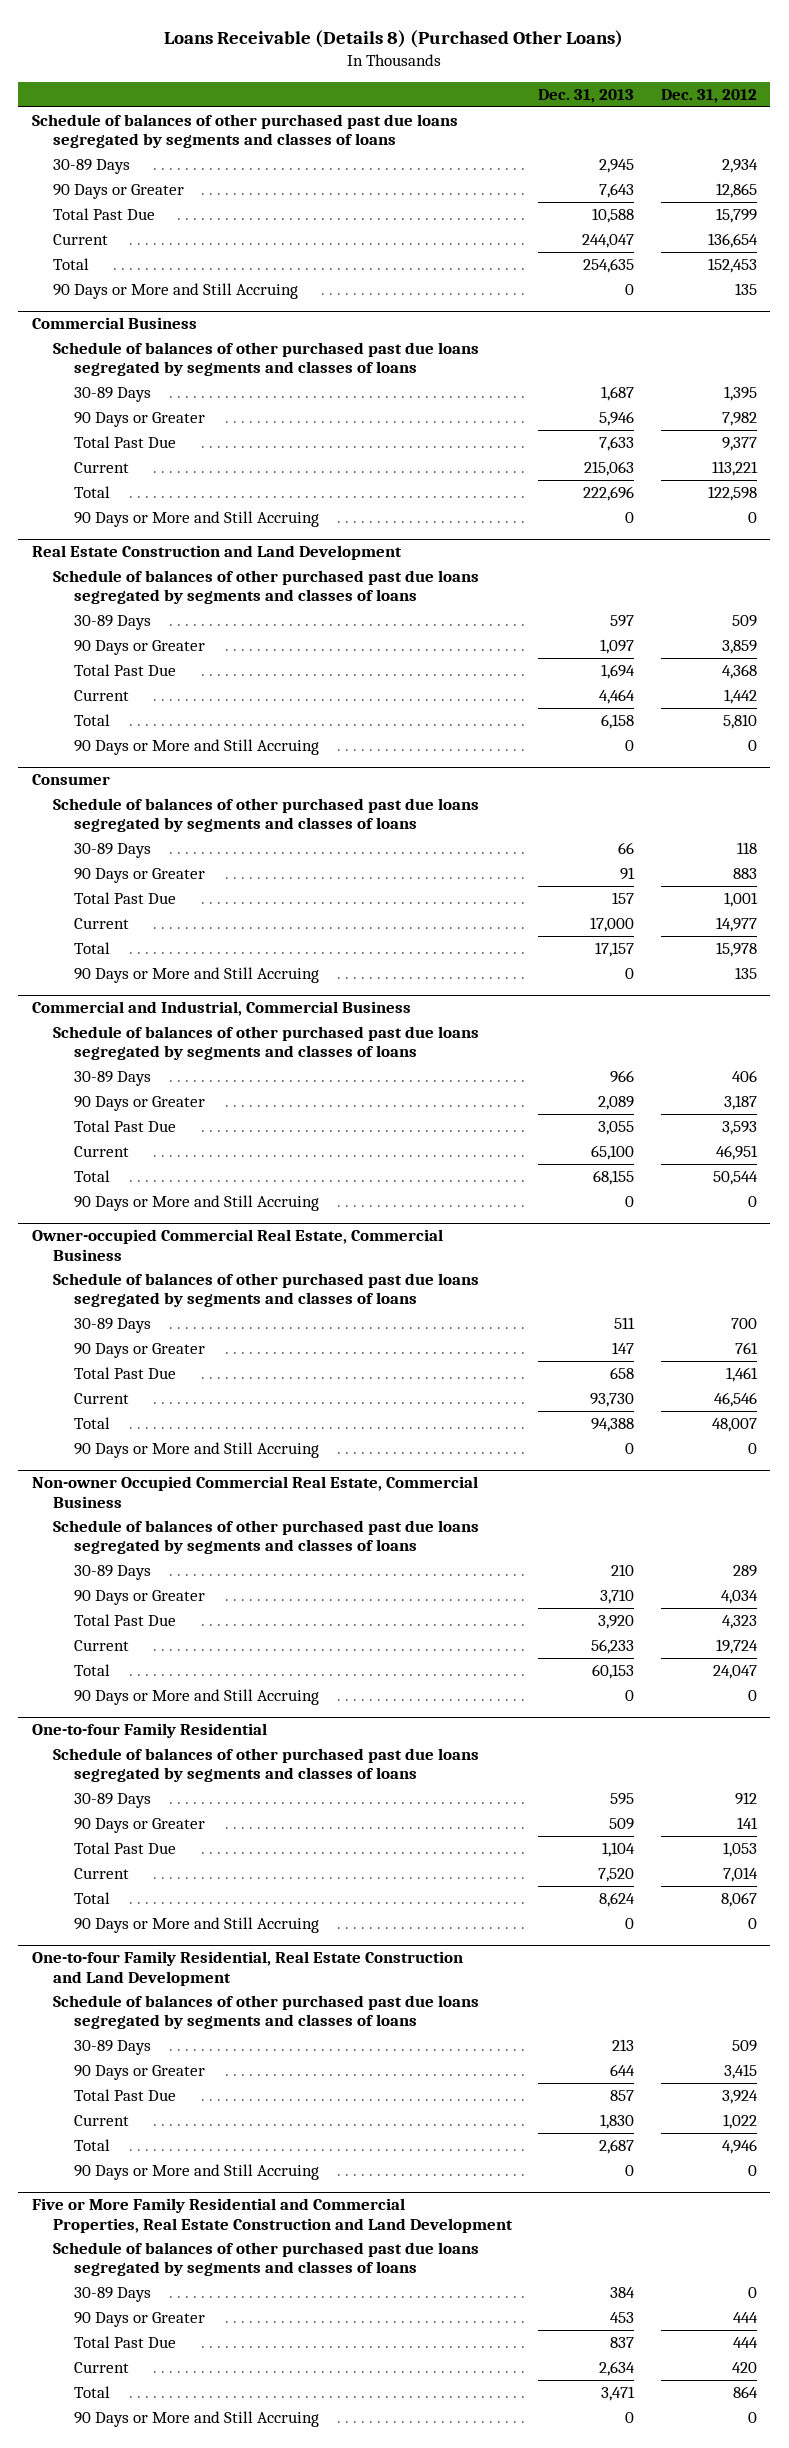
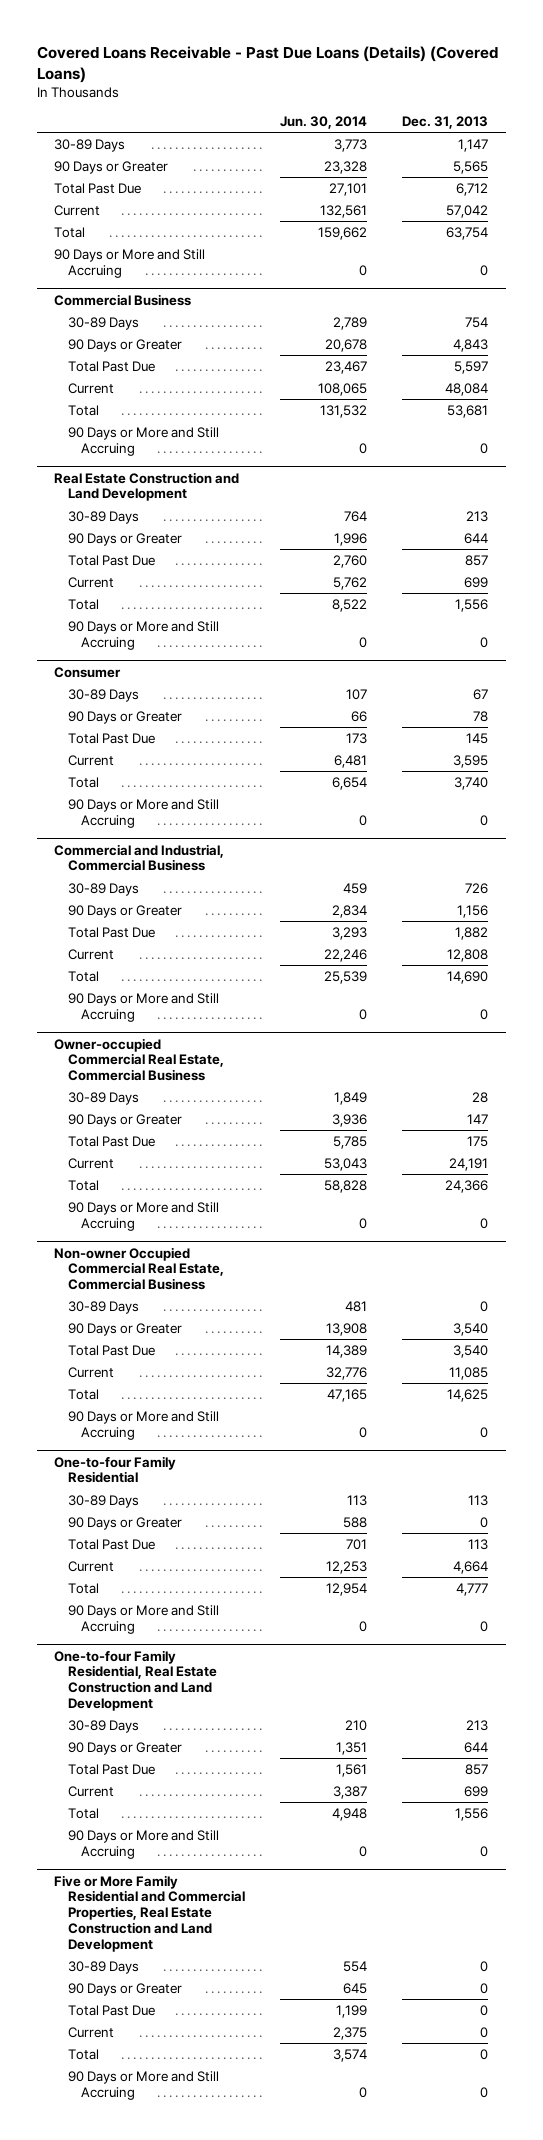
- Loans Receivable (Details 8) (Purchased Other Loans)
+ Covered Loans Receivable - Past Due Loans (Details) (Covered Loans)
- | Dec. 31, 2013 | Dec. 31, 2012
+ | Jun. 30, 2014 | Dec. 31, 2013
- Schedule of balances of other purchased past due loans segregated by segments and classes of loans
- 30-89 Days | 2,945 | 2,934
- 90 Days or Greater | 7,643 | 12,865
- Total Past Due | 10,588 | 15,799
- Current | 244,047 | 136,654
- Total | 254,635 | 152,453
+ 30-89 Days | 3,773 | 1,147
+ 90 Days or Greater | 23,328 | 5,565
+ Total Past Due | 27,101 | 6,712
+ Current | 132,561 | 57,042
+ Total | 159,662 | 63,754
@ Commercial Business
- Schedule of balances of other purchased past due loans segregated by segments and classes of loans
- 30-89 Days | 1,687 | 1,395
- 90 Days or Greater | 5,946 | 7,982
- Total Past Due | 7,633 | 9,377
- Current | 215,063 | 113,221
- Total | 222,696 | 122,598
+ 30-89 Days | 2,789 | 754
+ 90 Days or Greater | 20,678 | 4,843
+ Total Past Due | 23,467 | 5,597
+ Current | 108,065 | 48,084
+ Total | 131,532 | 53,681
@ Real Estate Construction and Land Development
- Schedule of balances of other purchased past due loans segregated by segments and classes of loans
- 30-89 Days | 597 | 509
- 90 Days or Greater | 1,097 | 3,859
- Total Past Due | 1,694 | 4,368
- Current | 4,464 | 1,442
- Total | 6,158 | 5,810
+ 30-89 Days | 764 | 213
+ 90 Days or Greater | 1,996 | 644
+ Total Past Due | 2,760 | 857
+ Current | 5,762 | 699
+ Total | 8,522 | 1,556
@ Consumer
- Schedule of balances of other purchased past due loans segregated by segments and classes of loans
- 30-89 Days | 66 | 118
- 90 Days or Greater | 91 | 883
- Total Past Due | 157 | 1,001
- Current | 17,000 | 14,977
- Total | 17,157 | 15,978
+ 30-89 Days | 107 | 67
+ 90 Days or Greater | 66 | 78
+ Total Past Due | 173 | 145
+ Current | 6,481 | 3,595
+ Total | 6,654 | 3,740
@ Commercial and Industrial, Commercial Business
- Schedule of balances of other purchased past due loans segregated by segments and classes of loans
- 30-89 Days | 966 | 406
- 90 Days or Greater | 2,089 | 3,187
- Total Past Due | 3,055 | 3,593
- Current | 65,100 | 46,951
- Total | 68,155 | 50,544
+ 30-89 Days | 459 | 726
+ 90 Days or Greater | 2,834 | 1,156
+ Total Past Due | 3,293 | 1,882
+ Current | 22,246 | 12,808
+ Total | 25,539 | 14,690
@ Owner-occupied Commercial Real Estate, Commercial Business
- Schedule of balances of other purchased past due loans segregated by segments and classes of loans
- 30-89 Days | 511 | 700
+ 30-89 Days | 1,849 | 28
- Total Past Due | 658 | 1,461
- Current | 93,730 | 46,546
- Total | 94,388 | 48,007
+ Total Past Due | 5,785 | 175
+ Current | 53,043 | 24,191
+ Total | 58,828 | 24,366
@ Non-owner Occupied Commercial Real Estate, Commercial Business
- Schedule of balances of other purchased past due loans segregated by segments and classes of loans
- 30-89 Days | 210 | 289
- 90 Days or Greater | 3,710 | 4,034
- Total Past Due | 3,920 | 4,323
- Current | 56,233 | 19,724
- Total | 60,153 | 24,047
+ 30-89 Days | 481 | 0
+ 90 Days or Greater | 13,908 | 3,540
+ Total Past Due | 14,389 | 3,540
+ Current | 32,776 | 11,085
+ Total | 47,165 | 14,625
@ One-to-four Family Residential
- Schedule of balances of other purchased past due loans segregated by segments and classes of loans
- 30-89 Days | 595 | 912
- 90 Days or Greater | 509 | 141
- Total Past Due | 1,104 | 1,053
- Current | 7,520 | 7,014
- Total | 8,624 | 8,067
+ 30-89 Days | 113 | 113
+ 90 Days or Greater | 588 | 0
+ Total Past Due | 701 | 113
+ Current | 12,253 | 4,664
+ Total | 12,954 | 4,777
@ One-to-four Family Residential, Real Estate Construction and Land Development
- Schedule of balances of other purchased past due loans segregated by segments and classes of loans
- Current | 1,830 | 1,022
- Total | 2,687 | 4,946
+ Current | 3,387 | 699
+ Total | 4,948 | 1,556
@ Five or More Family Residential and Commercial Properties, Real Estate Construction and Land Development
- Schedule of balances of other purchased past due loans segregated by segments and classes of loans
- 30-89 Days | 384 | 0
- 90 Days or Greater | 453 | 444
- Total Past Due | 837 | 444
- Current | 2,634 | 420
- Total | 3,471 | 864
+ 30-89 Days | 554 | 0
+ 90 Days or Greater | 645 | 0
+ Total Past Due | 1,199 | 0
+ Current | 2,375 | 0
+ Total | 3,574 | 0

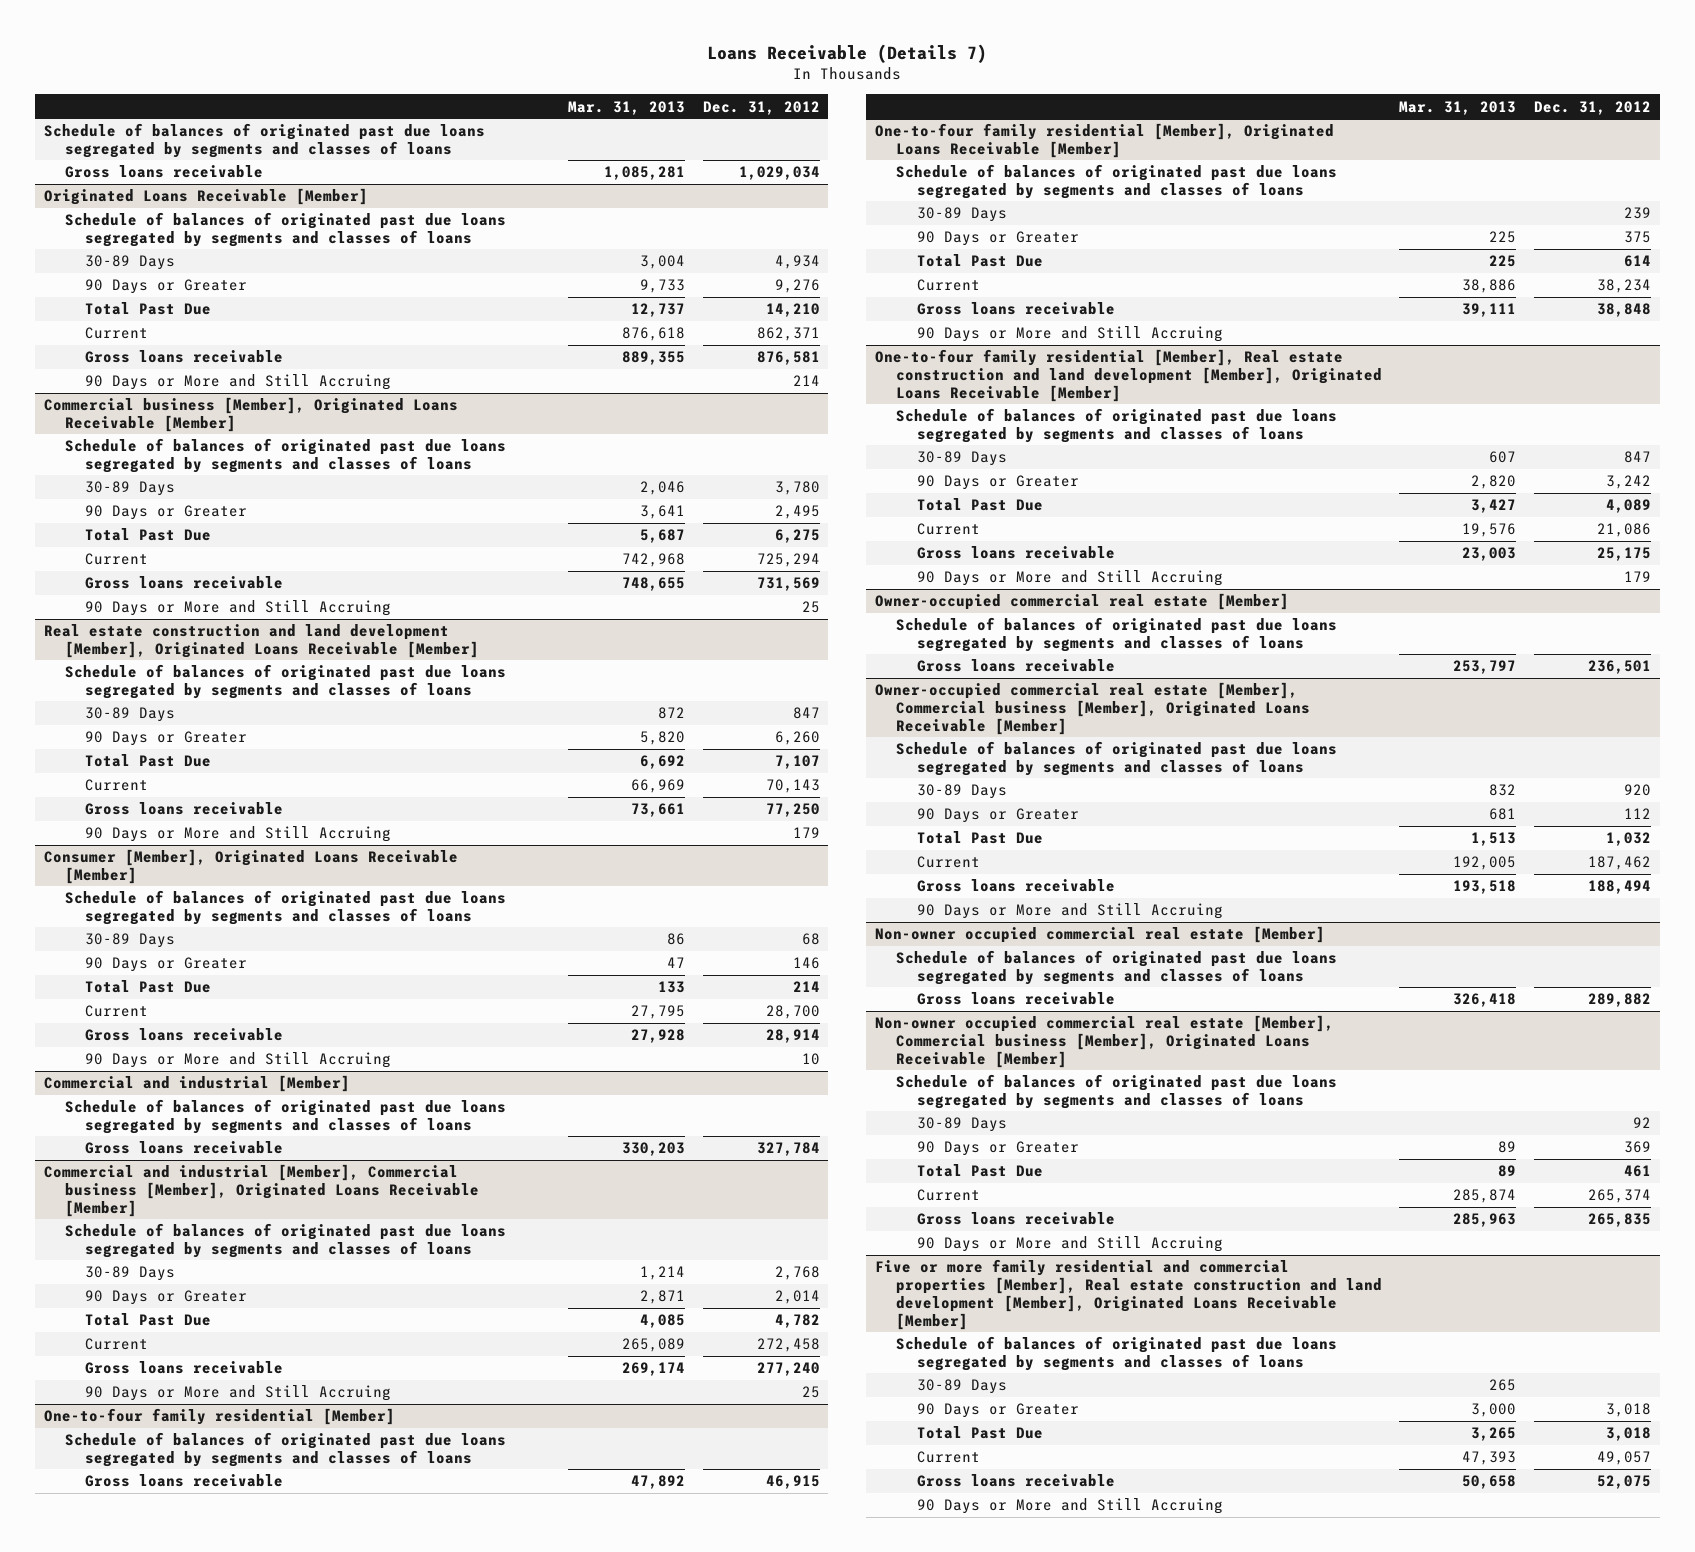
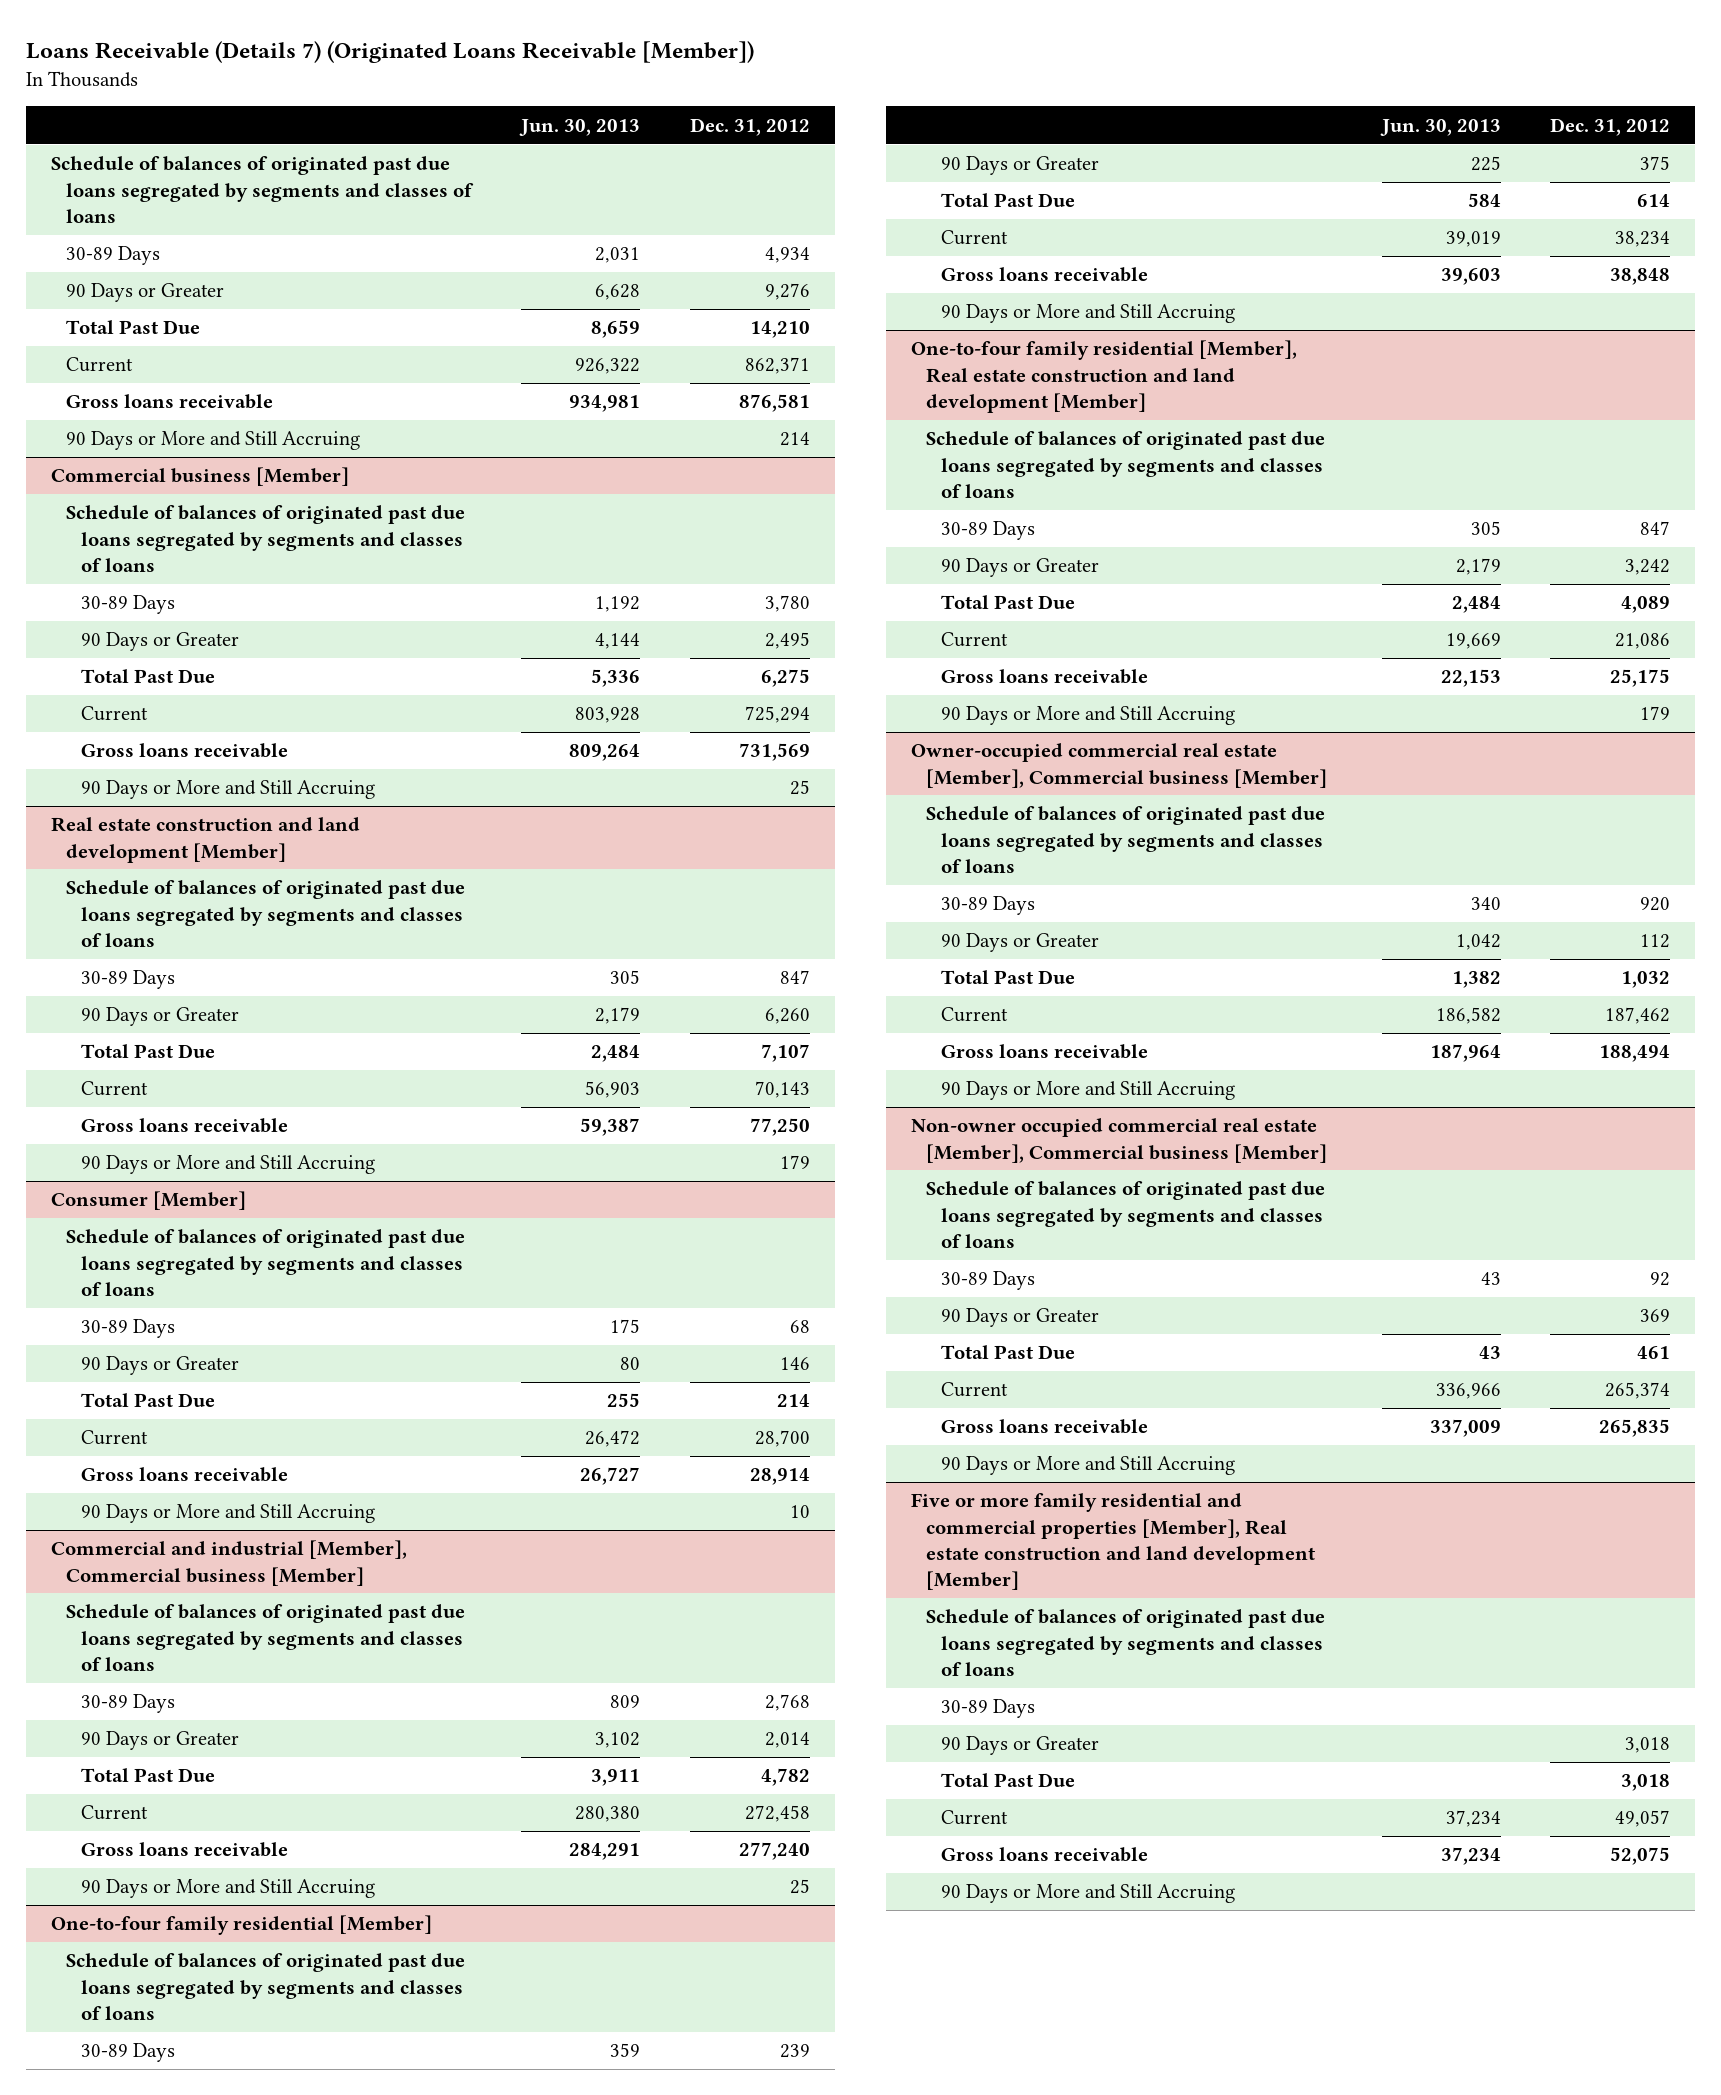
- Loans Receivable (Details 7)
+ Loans Receivable (Details 7) (Originated Loans Receivable [Member])
- | Mar. 31, 2013 | Dec. 31, 2012
+ | Jun. 30, 2013 | Dec. 31, 2012
- Gross loans receivable | 1,085,281 | 1,029,034
- Originated Loans Receivable [Member]
- Schedule of balances of originated past due loans segregated by segments and classes of loans
- Commercial business [Member], Originated Loans Receivable [Member]
+ Commercial business [Member]
- Real estate construction and land development [Member], Originated Loans Receivable [Member]
+ Real estate construction and land development [Member]
- Consumer [Member], Originated Loans Receivable [Member]
+ Consumer [Member]
- Commercial and industrial [Member]
- Schedule of balances of originated past due loans segregated by segments and classes of loans
- Gross loans receivable | 330,203 | 327,784
- Commercial and industrial [Member], Commercial business [Member], Originated Loans Receivable [Member]
+ Commercial and industrial [Member], Commercial business [Member]
@ One-to-four family residential [Member]
- Gross loans receivable | 47,892 | 46,915
- One-to-four family residential [Member], Originated Loans Receivable [Member]
- Schedule of balances of originated past due loans segregated by segments and classes of loans
- One-to-four family residential [Member], Real estate construction and land development [Member], Originated Loans Receivable [Member]
+ One-to-four family residential [Member], Real estate construction and land development [Member]
- Owner-occupied commercial real estate [Member]
- Schedule of balances of originated past due loans segregated by segments and classes of loans
- Gross loans receivable | 253,797 | 236,501
- Owner-occupied commercial real estate [Member], Commercial business [Member], Originated Loans Receivable [Member]
+ Owner-occupied commercial real estate [Member], Commercial business [Member]
- Non-owner occupied commercial real estate [Member]
- Schedule of balances of originated past due loans segregated by segments and classes of loans
- Gross loans receivable | 326,418 | 289,882
- Non-owner occupied commercial real estate [Member], Commercial business [Member], Originated Loans Receivable [Member]
+ Non-owner occupied commercial real estate [Member], Commercial business [Member]
- Five or more family residential and commercial properties [Member], Real estate construction and land development [Member], Originated Loans Receivable [Member]
+ Five or more family residential and commercial properties [Member], Real estate construction and land development [Member]

